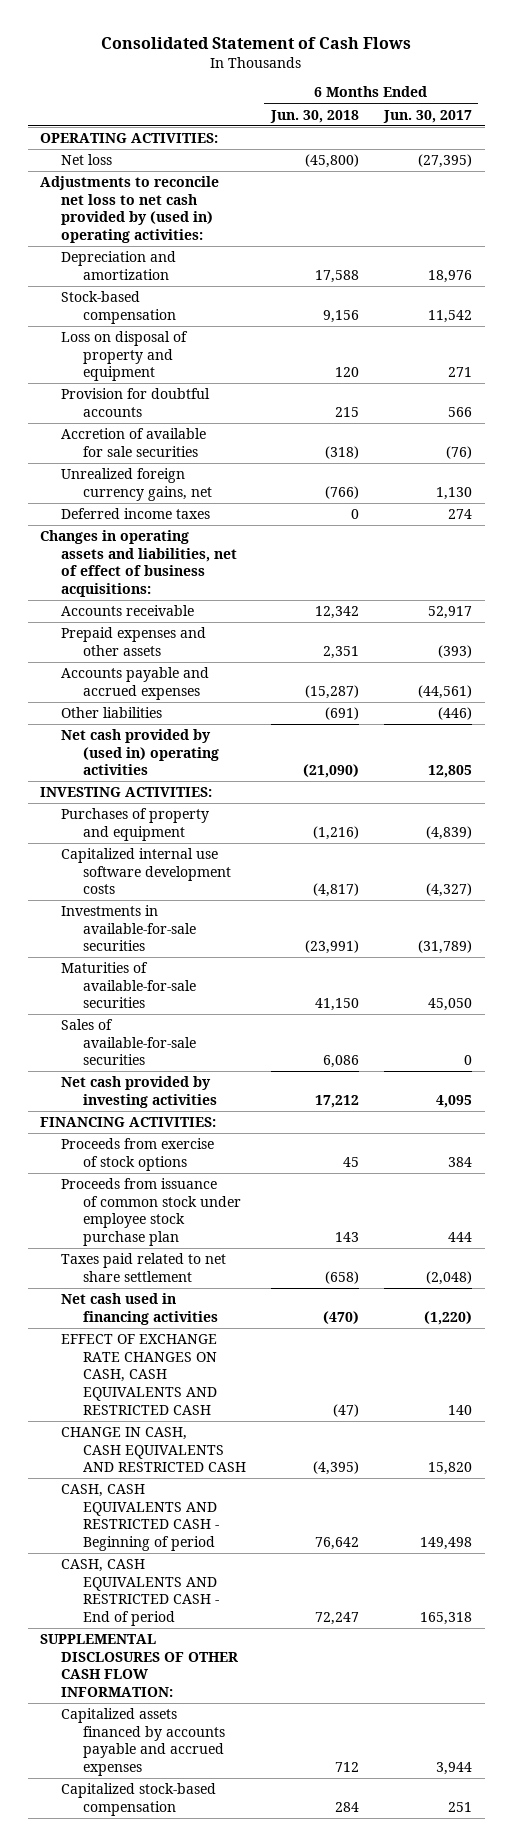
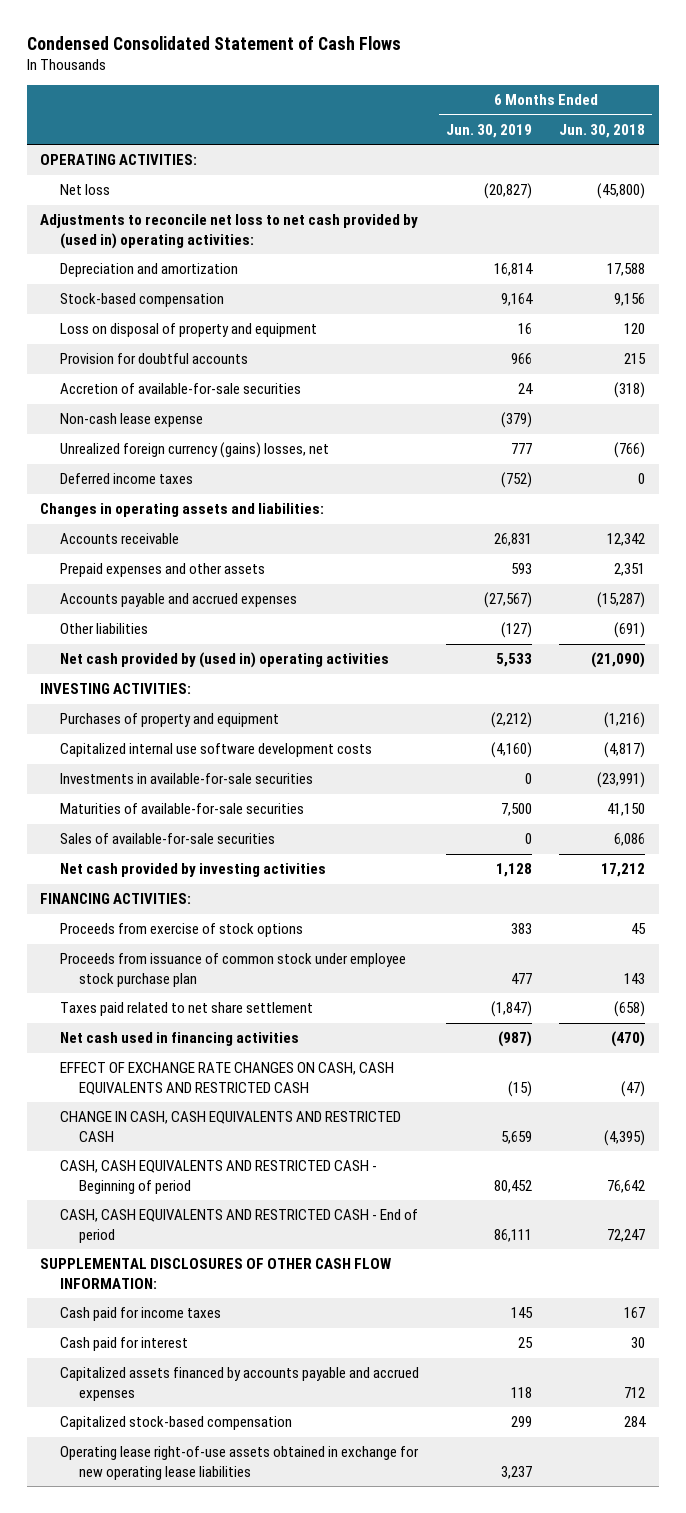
- Consolidated Statement of Cash Flows
+ Condensed Consolidated Statement of Cash Flows
- | 6 Months Ended Jun. 30, 2018 | 6 Months Ended Jun. 30, 2017
+ | 6 Months Ended Jun. 30, 2019 | 6 Months Ended Jun. 30, 2018
- Accretion of available for sale securities | (318) | (76)
- Unrealized foreign currency gains, net | (766) | 1,130
+ Accretion of available-for-sale securities | 24 | (318)
+ Non-cash lease expense | (379) |
+ Unrealized foreign currency (gains) losses, net | 777 | (766)
- Changes in operating assets and liabilities, net of effect of business acquisitions:
+ Changes in operating assets and liabilities:
+ Cash paid for income taxes | 145 | 167
+ Cash paid for interest | 25 | 30
+ Operating lease right-of-use assets obtained in exchange for new operating lease liabilities | 3,237 |

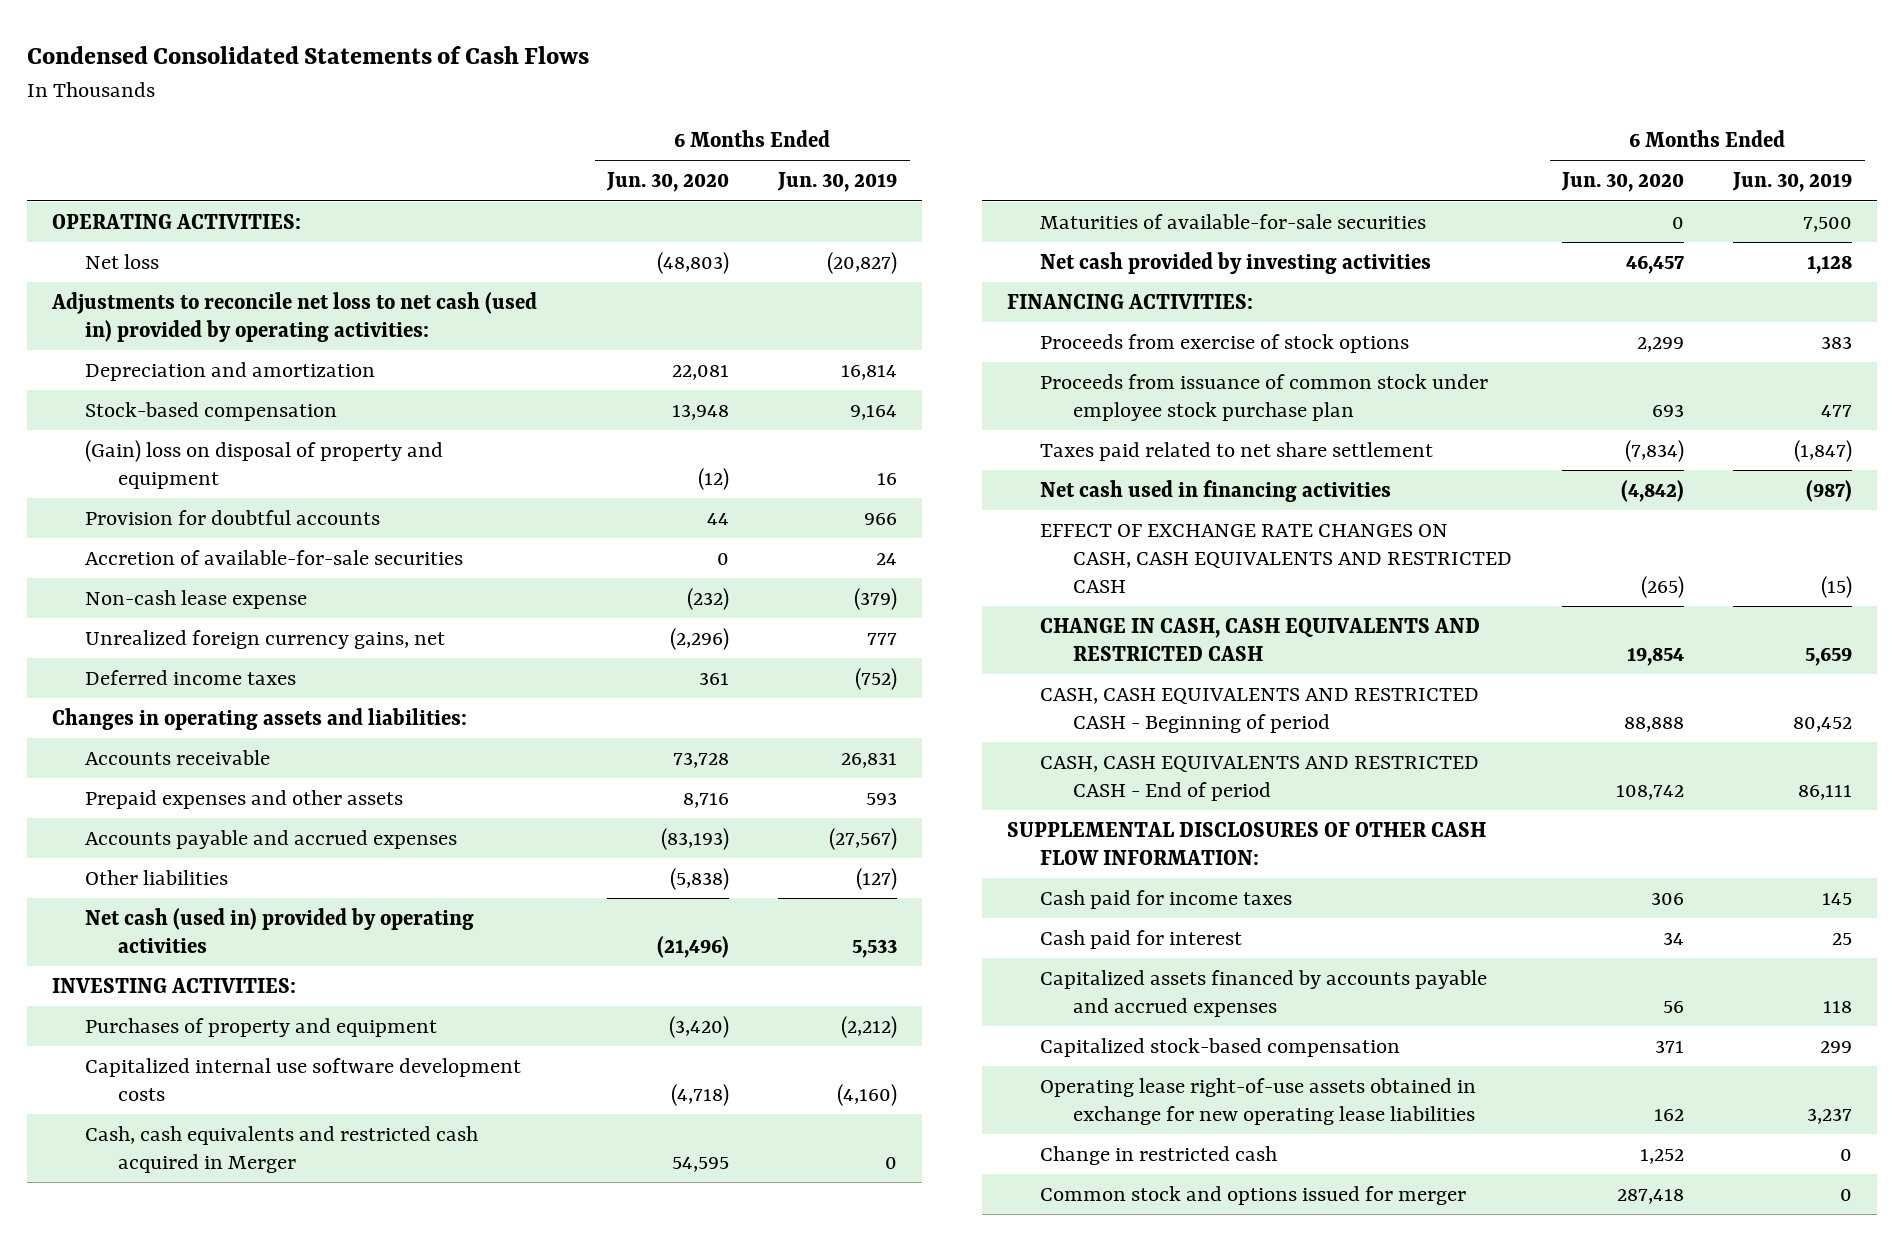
- Condensed Consolidated Statement of Cash Flows
+ Condensed Consolidated Statements of Cash Flows
- | 6 Months Ended Jun. 30, 2019 | 6 Months Ended Jun. 30, 2018
+ | 6 Months Ended Jun. 30, 2020 | 6 Months Ended Jun. 30, 2019
- Adjustments to reconcile net loss to net cash provided by (used in) operating activities:
+ Adjustments to reconcile net loss to net cash (used in) provided by operating activities:
- Loss on disposal of property and equipment | 16 | 120
+ (Gain) loss on disposal of property and equipment | (12) | 16
- Unrealized foreign currency (gains) losses, net | 777 | (766)
+ Unrealized foreign currency gains, net | (2,296) | 777
- Net cash provided by (used in) operating activities | 5,533 | (21,090)
+ Net cash (used in) provided by operating activities | (21,496) | 5,533
- Investments in available-for-sale securities | 0 | (23,991)
+ Cash, cash equivalents and restricted cash acquired in Merger | 54,595 | 0
- Sales of available-for-sale securities | 0 | 6,086
+ Change in restricted cash | 1,252 | 0
+ Common stock and options issued for merger | 287,418 | 0

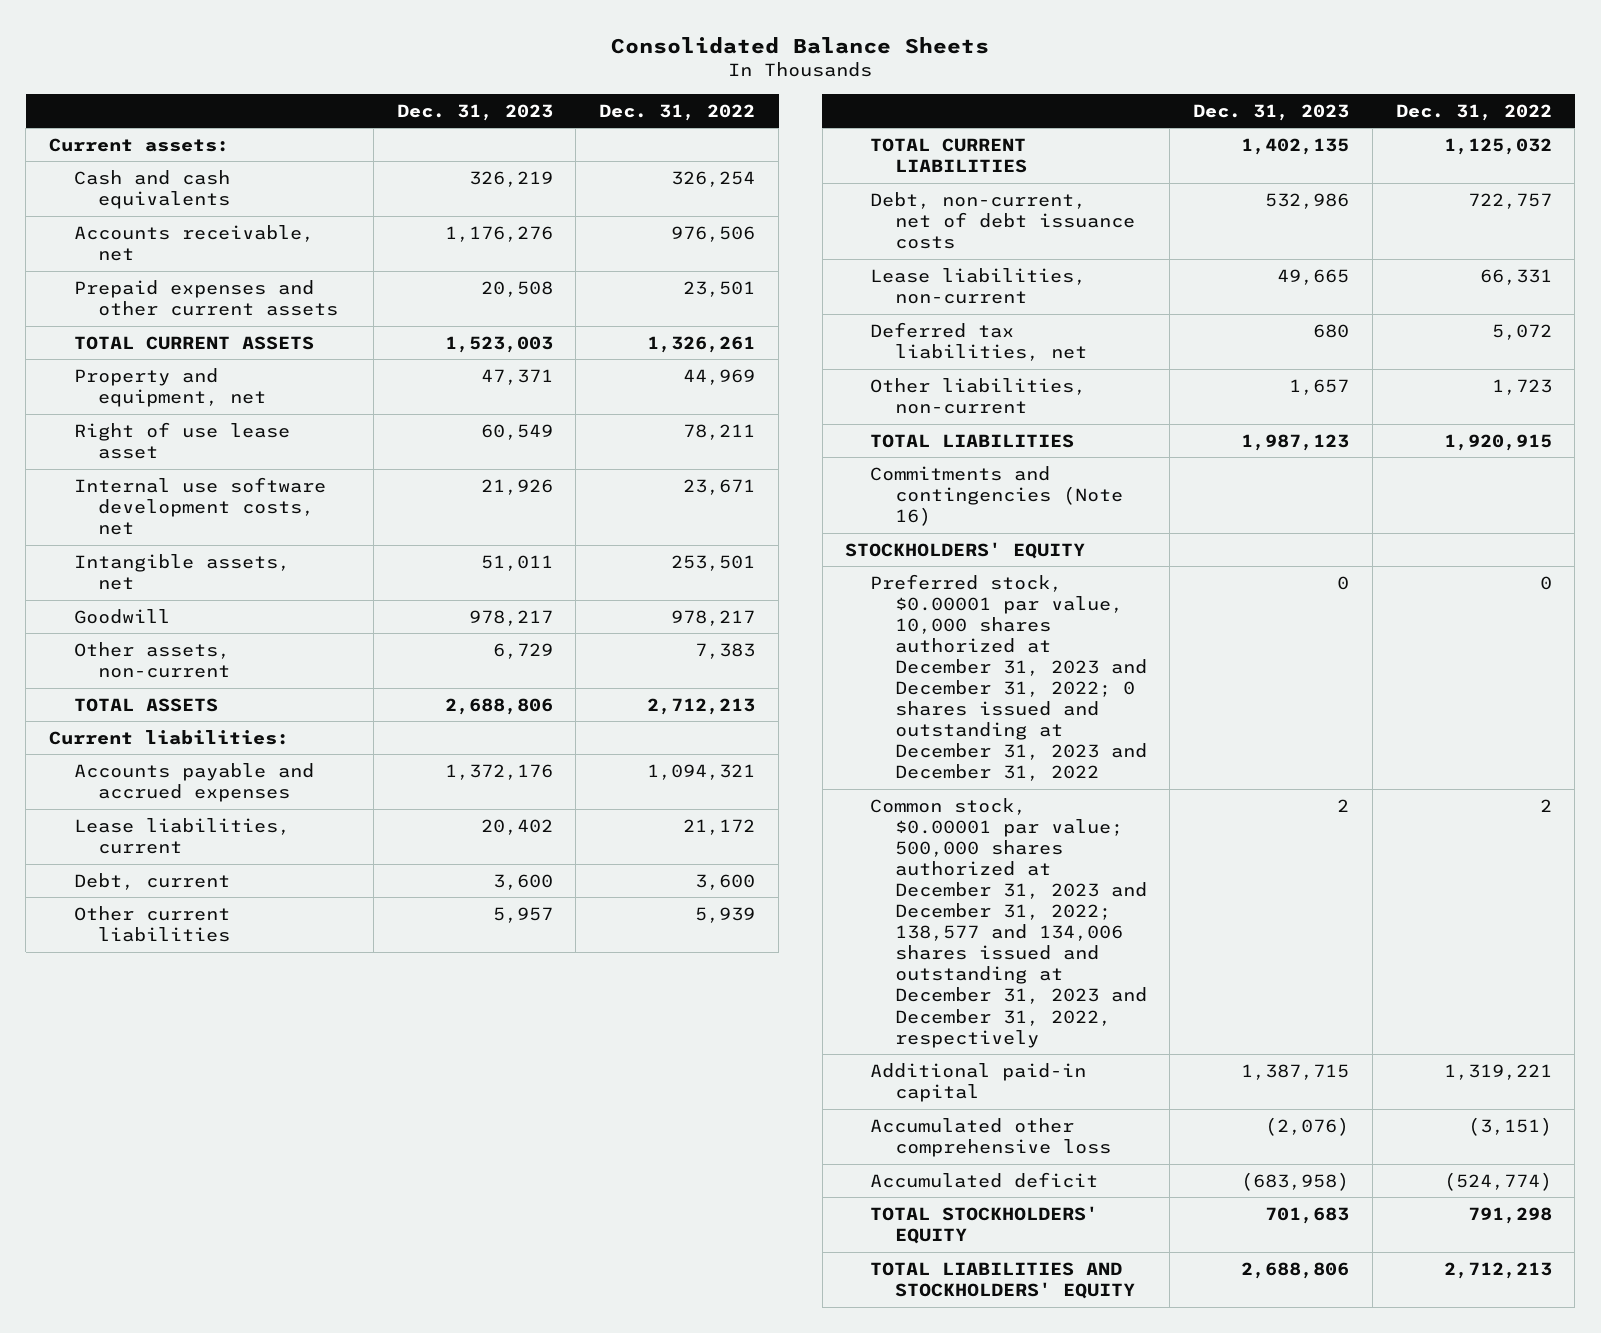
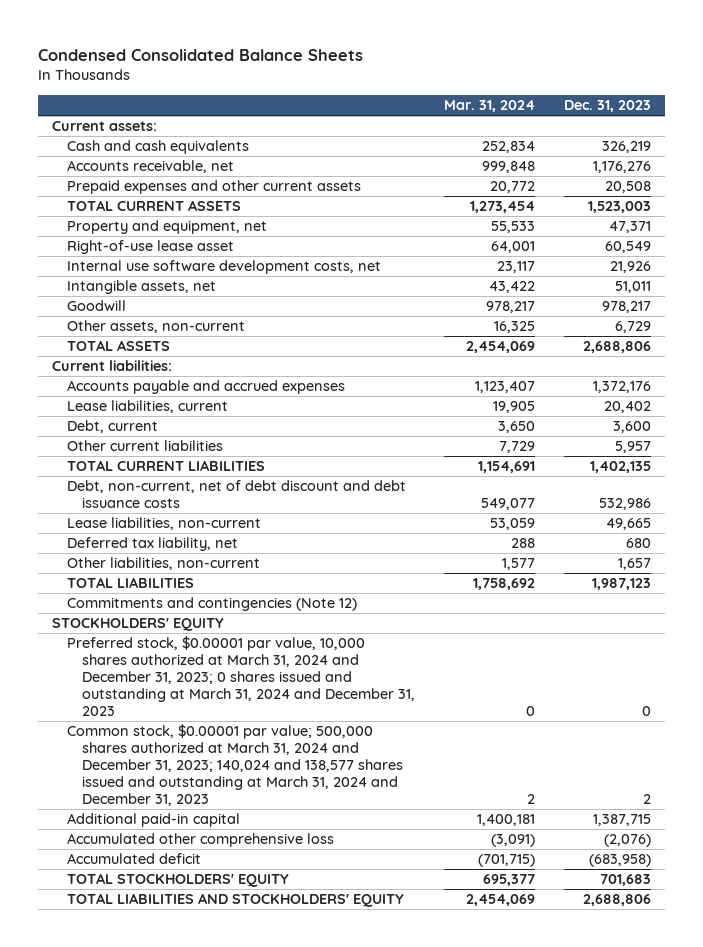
- Consolidated Balance Sheets
+ Condensed Consolidated Balance Sheets
- | Dec. 31, 2023 | Dec. 31, 2022
+ | Mar. 31, 2024 | Dec. 31, 2023
- Right of use lease asset | 60,549 | 78,211
+ Right-of-use lease asset | 64,001 | 60,549
- Debt, non-current, net of debt issuance costs | 532,986 | 722,757
+ Debt, non-current, net of debt discount and debt issuance costs | 549,077 | 532,986
- Deferred tax liabilities, net | 680 | 5,072
+ Deferred tax liability, net | 288 | 680
- Commitments and contingencies (Note 16)
+ Commitments and contingencies (Note 12)
- Preferred stock, $0.00001 par value, 10,000 shares authorized at December 31, 2023 and December 31, 2022; 0 shares issued and outstanding at December 31, 2023 and December 31, 2022 | 0 | 0
- Common stock, $0.00001 par value; 500,000 shares authorized at December 31, 2023 and December 31, 2022; 138,577 and 134,006 shares issued and outstanding at December 31, 2023 and December 31, 2022, respectively | 2 | 2
+ Preferred stock, $0.00001 par value, 10,000 shares authorized at March 31, 2024 and December 31, 2023; 0 shares issued and outstanding at March 31, 2024 and December 31, 2023 | 0 | 0
+ Common stock, $0.00001 par value; 500,000 shares authorized at March 31, 2024 and December 31, 2023; 140,024 and 138,577 shares issued and outstanding at March 31, 2024 and December 31, 2023 | 2 | 2

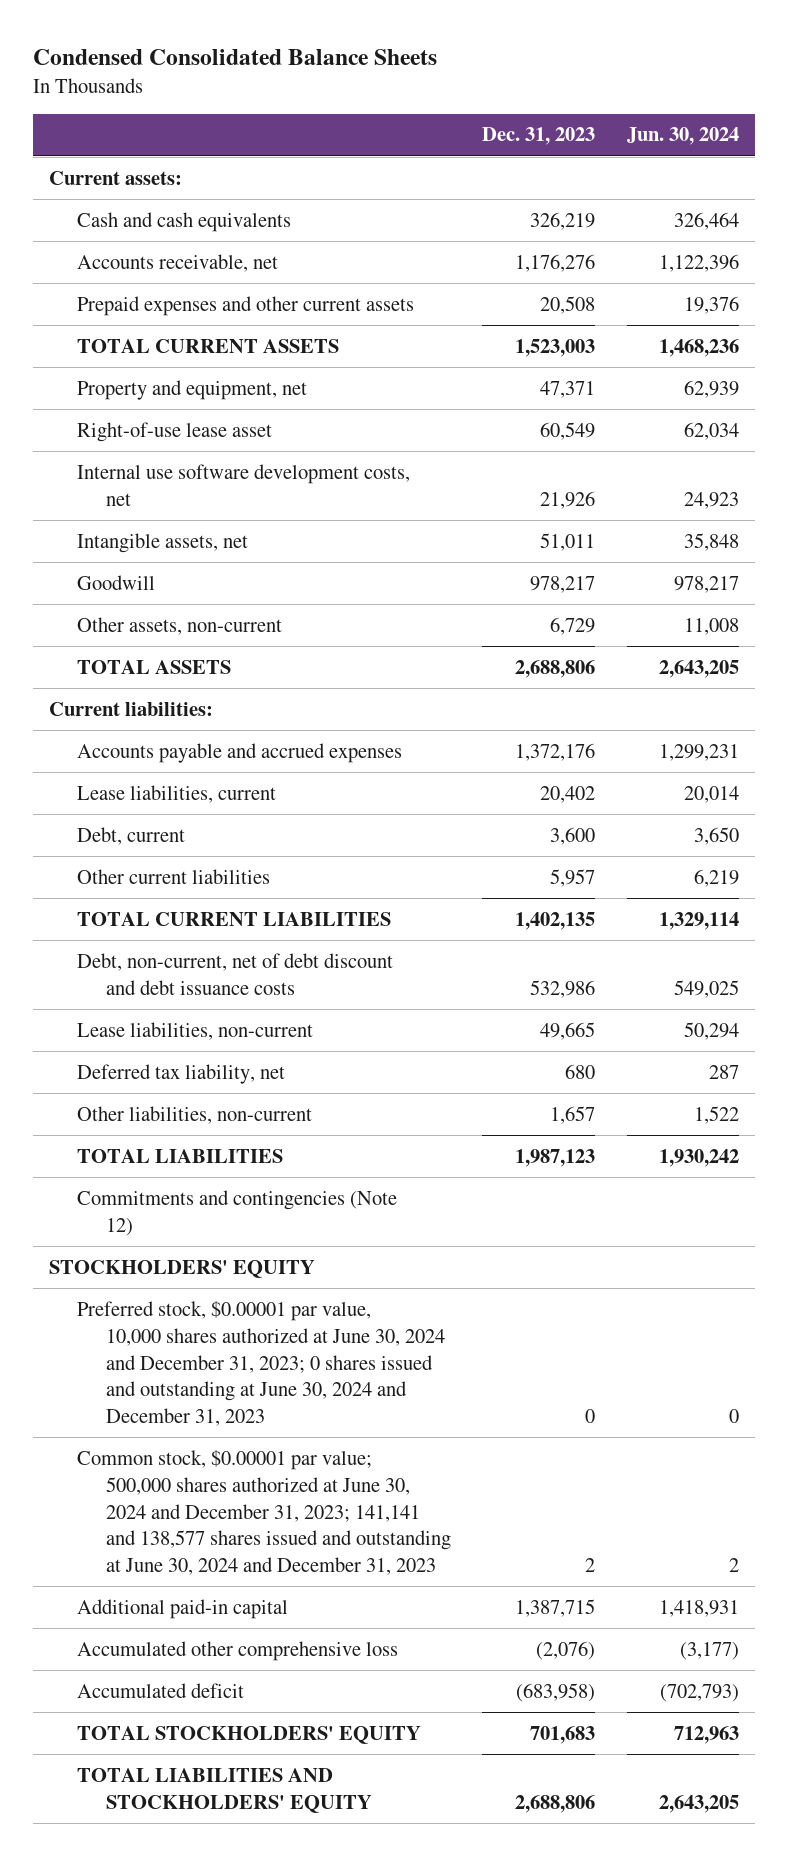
- | Mar. 31, 2024 | Dec. 31, 2023
+ | Dec. 31, 2023 | Jun. 30, 2024
- Preferred stock, $0.00001 par value, 10,000 shares authorized at March 31, 2024 and December 31, 2023; 0 shares issued and outstanding at March 31, 2024 and December 31, 2023 | 0 | 0
- Common stock, $0.00001 par value; 500,000 shares authorized at March 31, 2024 and December 31, 2023; 140,024 and 138,577 shares issued and outstanding at March 31, 2024 and December 31, 2023 | 2 | 2
+ Preferred stock, $0.00001 par value, 10,000 shares authorized at June 30, 2024 and December 31, 2023; 0 shares issued and outstanding at June 30, 2024 and December 31, 2023 | 0 | 0
+ Common stock, $0.00001 par value; 500,000 shares authorized at June 30, 2024 and December 31, 2023; 141,141 and 138,577 shares issued and outstanding at June 30, 2024 and December 31, 2023 | 2 | 2

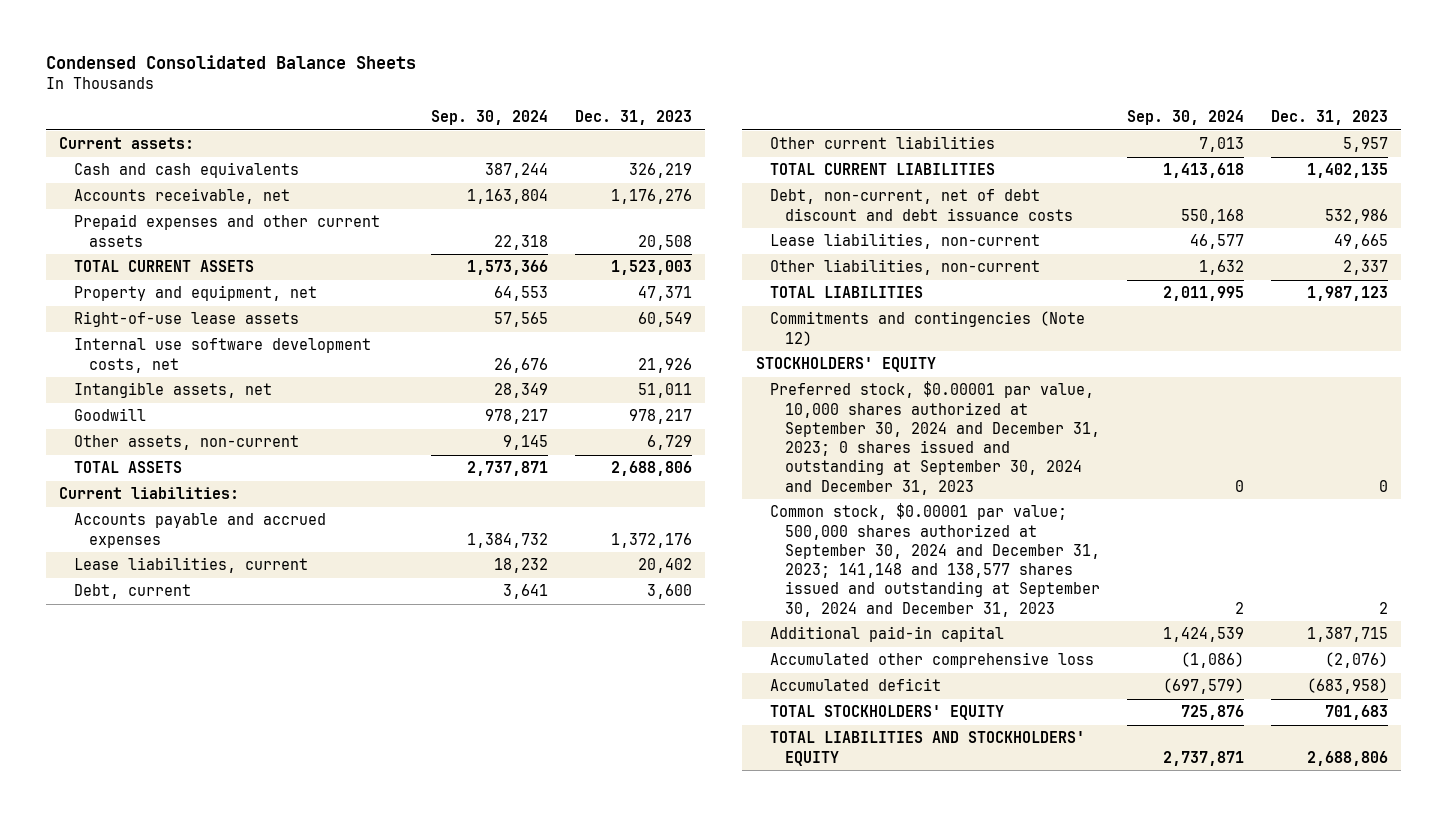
- | Dec. 31, 2023 | Jun. 30, 2024
+ | Sep. 30, 2024 | Dec. 31, 2023
- Right-of-use lease asset | 60,549 | 62,034
+ Right-of-use lease assets | 57,565 | 60,549
- Deferred tax liability, net | 680 | 287
- Other liabilities, non-current | 1,657 | 1,522
+ Other liabilities, non-current | 1,632 | 2,337
- Preferred stock, $0.00001 par value, 10,000 shares authorized at June 30, 2024 and December 31, 2023; 0 shares issued and outstanding at June 30, 2024 and December 31, 2023 | 0 | 0
- Common stock, $0.00001 par value; 500,000 shares authorized at June 30, 2024 and December 31, 2023; 141,141 and 138,577 shares issued and outstanding at June 30, 2024 and December 31, 2023 | 2 | 2
+ Preferred stock, $0.00001 par value, 10,000 shares authorized at September 30, 2024 and December 31, 2023; 0 shares issued and outstanding at September 30, 2024 and December 31, 2023 | 0 | 0
+ Common stock, $0.00001 par value; 500,000 shares authorized at September 30, 2024 and December 31, 2023; 141,148 and 138,577 shares issued and outstanding at September 30, 2024 and December 31, 2023 | 2 | 2

